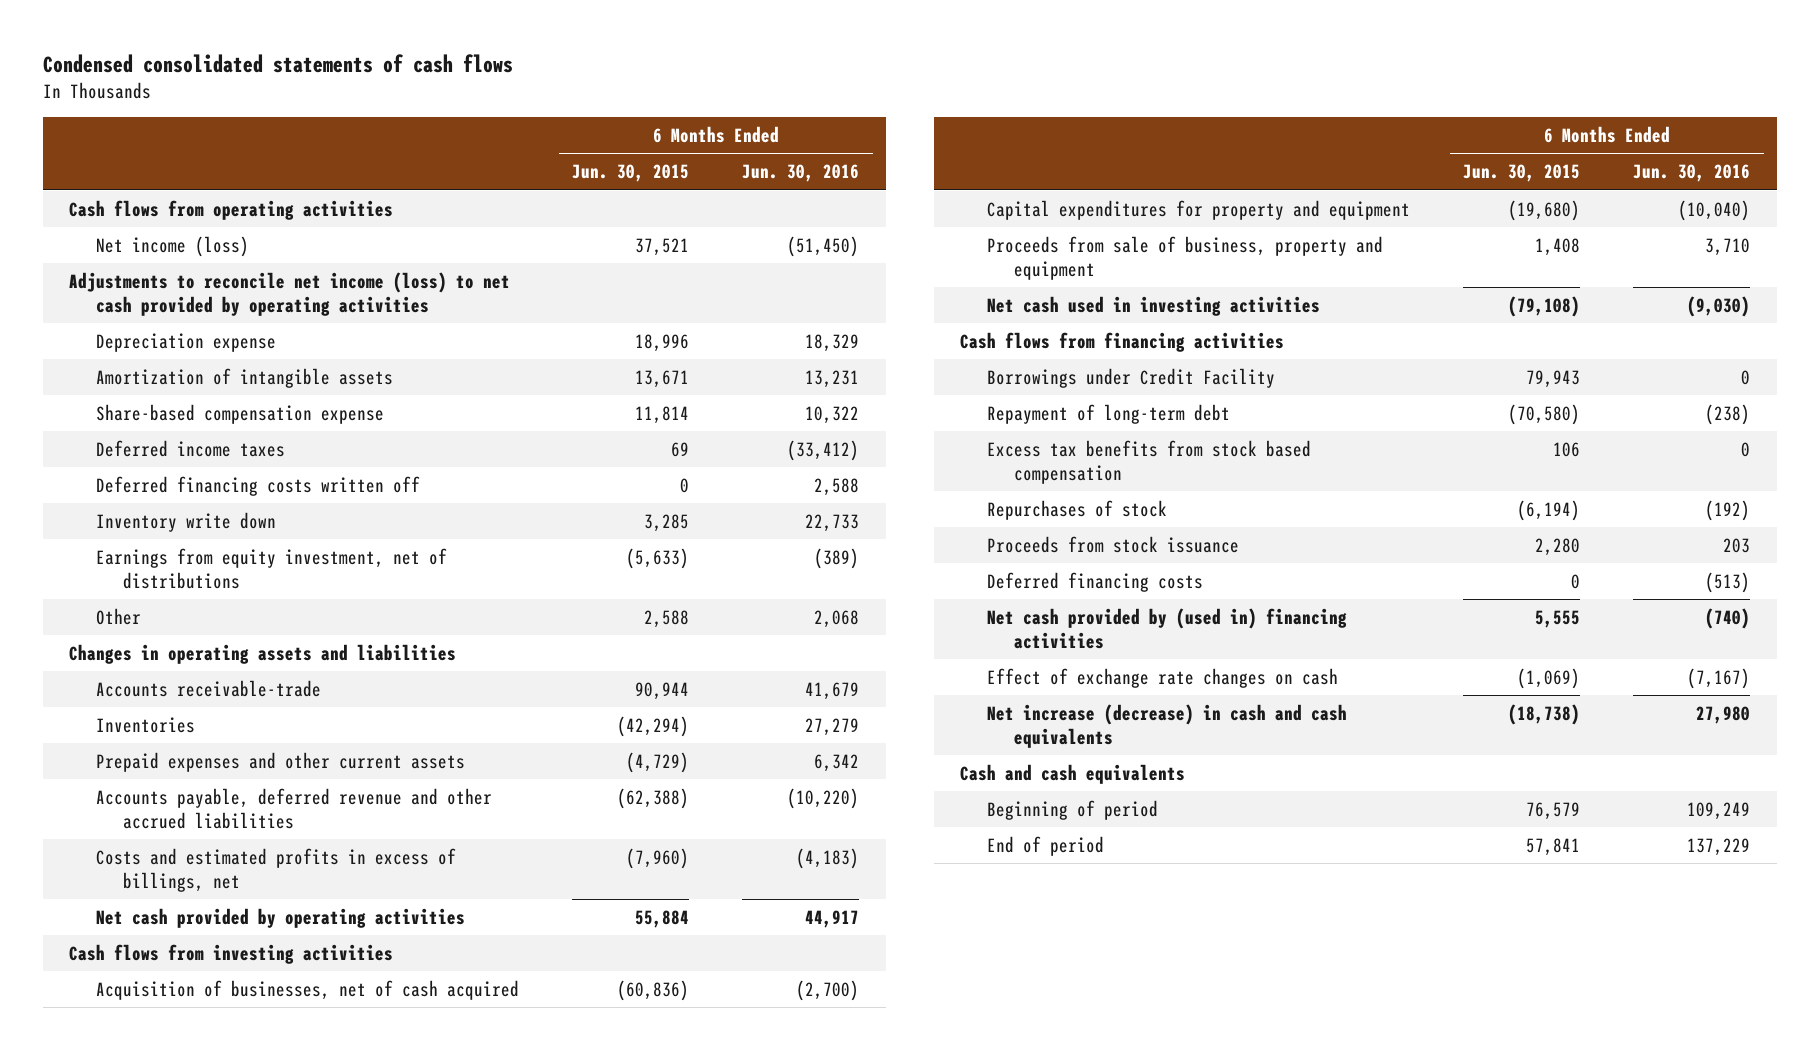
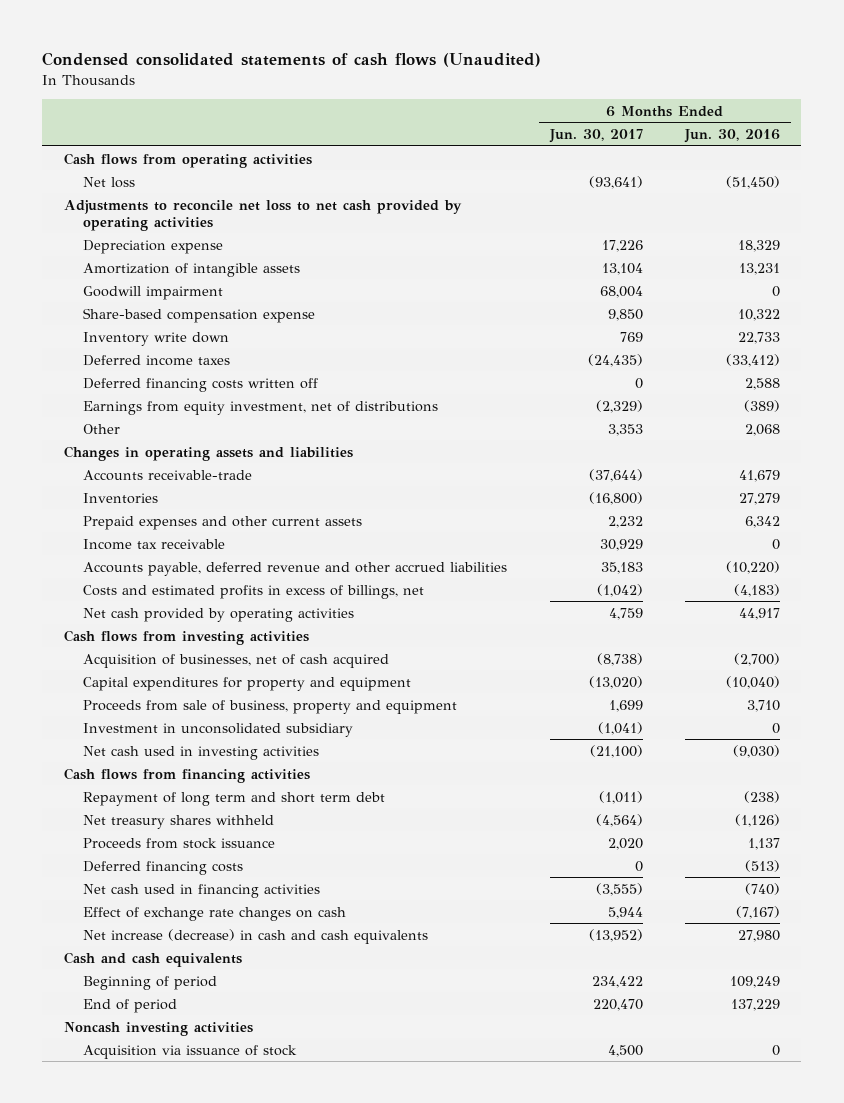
- Condensed consolidated statements of cash flows
+ Condensed consolidated statements of cash flows (Unaudited)
- | 6 Months Ended Jun. 30, 2015 | 6 Months Ended Jun. 30, 2016
+ | 6 Months Ended Jun. 30, 2017 | 6 Months Ended Jun. 30, 2016
- Net income (loss) | 37,521 | (51,450)
- Adjustments to reconcile net income (loss) to net cash provided by operating activities
+ Net loss | (93,641) | (51,450)
+ Adjustments to reconcile net loss to net cash provided by operating activities
+ Goodwill impairment | 68,004 | 0
moved up: Inventory write down | 769 | 22,733
+ Income tax receivable | 30,929 | 0
+ Investment in unconsolidated subsidiary | (1,041) | 0
- Borrowings under Credit Facility | 79,943 | 0
- Repayment of long-term debt | (70,580) | (238)
- Excess tax benefits from stock based compensation | 106 | 0
- Repurchases of stock | (6,194) | (192)
- Proceeds from stock issuance | 2,280 | 203
+ Repayment of long term and short term debt | (1,011) | (238)
+ Net treasury shares withheld | (4,564) | (1,126)
+ Proceeds from stock issuance | 2,020 | 1,137
- Net cash provided by (used in) financing activities | 5,555 | (740)
+ Net cash used in financing activities | (3,555) | (740)
+ Noncash investing activities
+ Acquisition via issuance of stock | 4,500 | 0

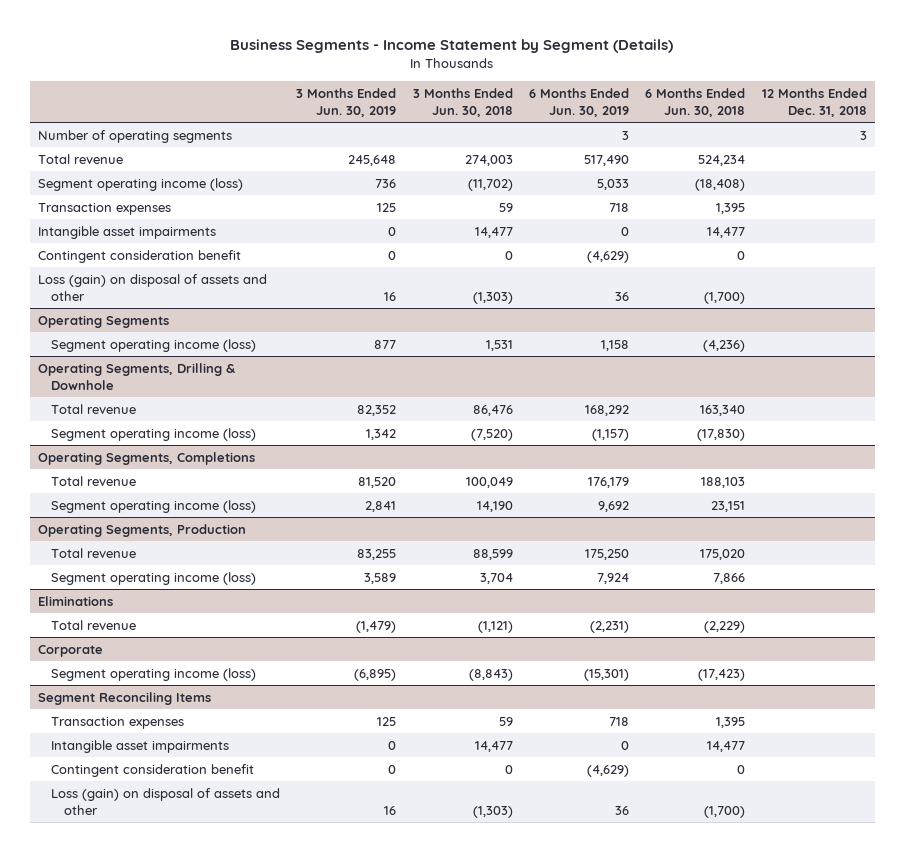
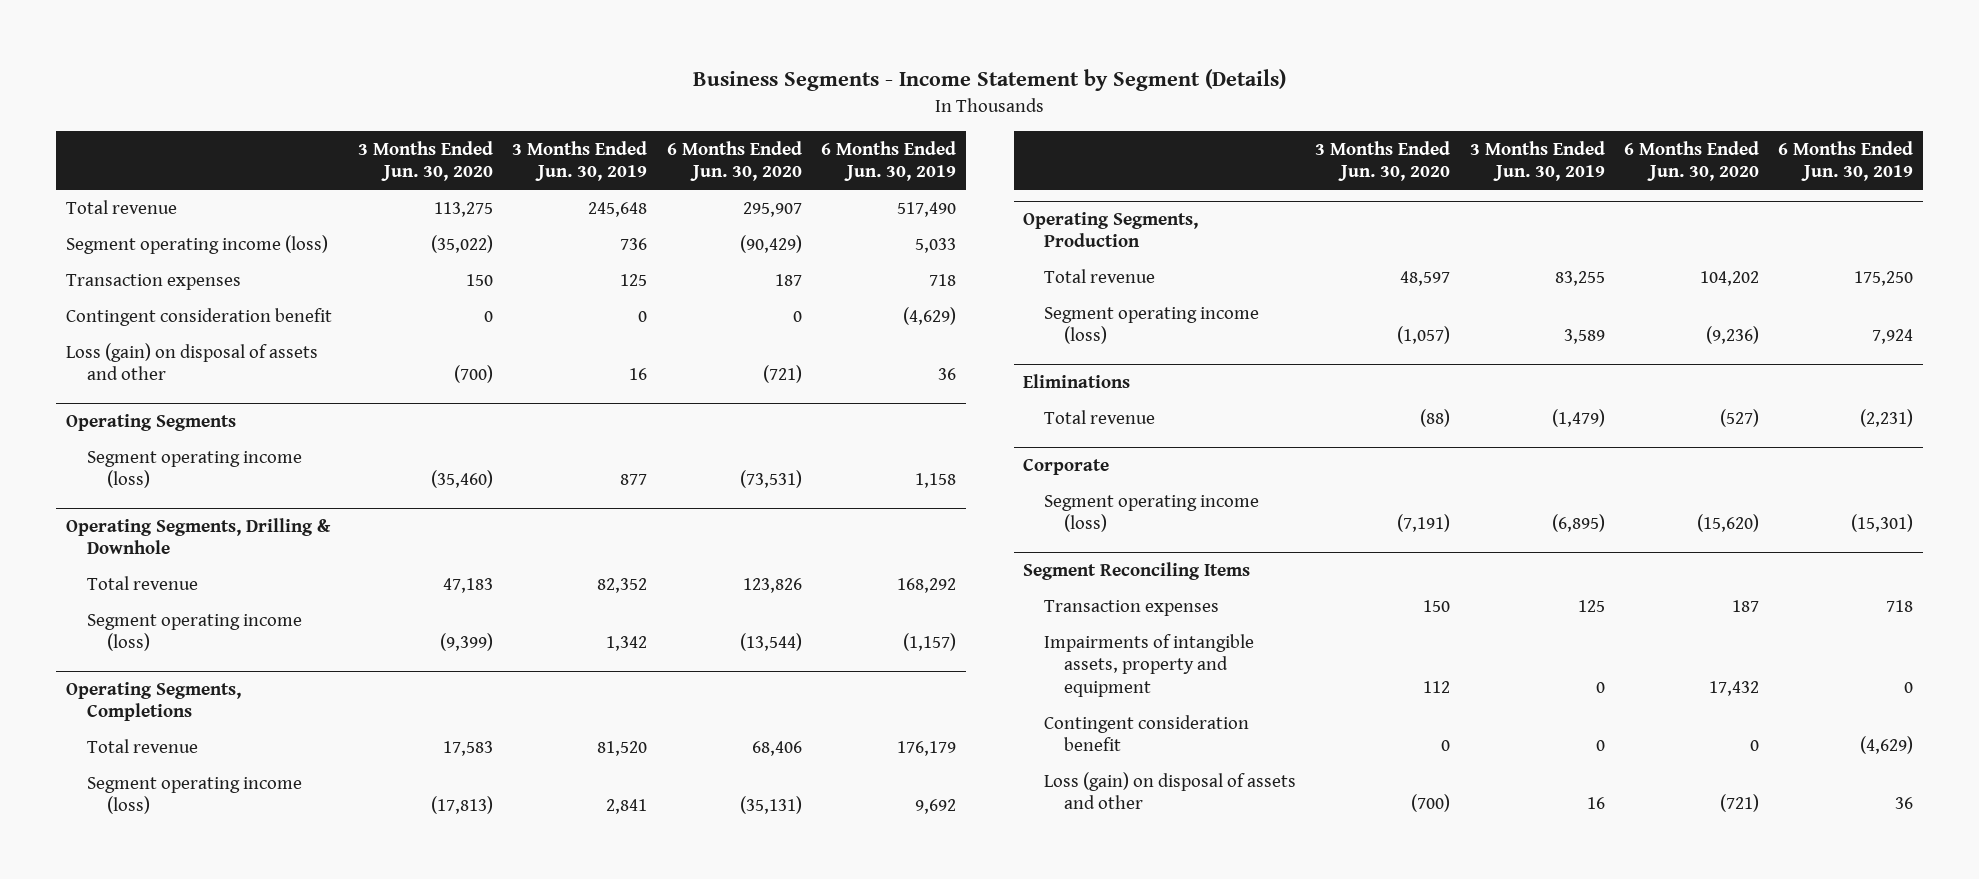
- | 3 Months Ended Jun. 30, 2019 | 3 Months Ended Jun. 30, 2018 | 6 Months Ended Jun. 30, 2019 | 6 Months Ended Jun. 30, 2018 | 12 Months Ended Dec. 31, 2018
+ | 3 Months Ended Jun. 30, 2020 | 3 Months Ended Jun. 30, 2019 | 6 Months Ended Jun. 30, 2020 | 6 Months Ended Jun. 30, 2019
- Number of operating segments | | | 3 | | 3
- Intangible asset impairments | 0 | 14,477 | 0 | 14,477 |
@ Segment Reconciling Items
- Intangible asset impairments | 0 | 14,477 | 0 | 14,477 |
+ Impairments of intangible assets, property and equipment | 112 | 0 | 17,432 | 0

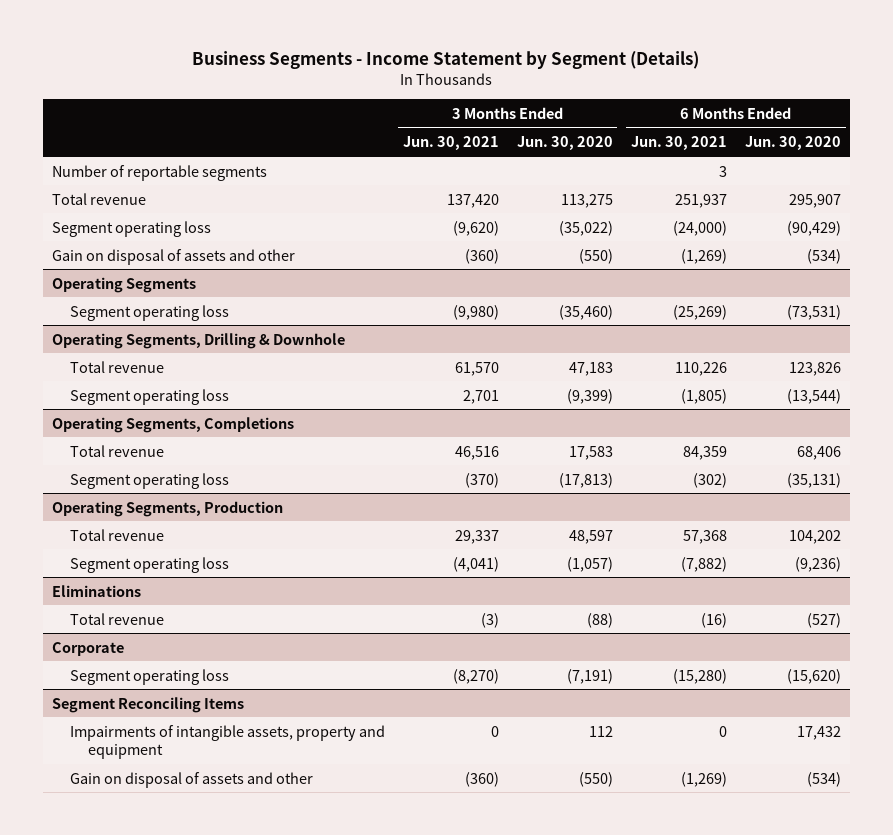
- | 3 Months Ended Jun. 30, 2020 | 3 Months Ended Jun. 30, 2019 | 6 Months Ended Jun. 30, 2020 | 6 Months Ended Jun. 30, 2019
+ | 3 Months Ended Jun. 30, 2021 | 3 Months Ended Jun. 30, 2020 | 6 Months Ended Jun. 30, 2021 | 6 Months Ended Jun. 30, 2020
+ Number of reportable segments | | | 3 |
- Segment operating income (loss) | (35,022) | 736 | (90,429) | 5,033
- Transaction expenses | 150 | 125 | 187 | 718
- Contingent consideration benefit | 0 | 0 | 0 | (4,629)
- Loss (gain) on disposal of assets and other | (700) | 16 | (721) | 36
+ Segment operating loss | (9,620) | (35,022) | (24,000) | (90,429)
+ Gain on disposal of assets and other | (360) | (550) | (1,269) | (534)
@ Operating Segments
- Segment operating income (loss) | (35,460) | 877 | (73,531) | 1,158
+ Segment operating loss | (9,980) | (35,460) | (25,269) | (73,531)
@ Operating Segments, Drilling & Downhole
- Segment operating income (loss) | (9,399) | 1,342 | (13,544) | (1,157)
+ Segment operating loss | 2,701 | (9,399) | (1,805) | (13,544)
@ Operating Segments, Completions
- Segment operating income (loss) | (17,813) | 2,841 | (35,131) | 9,692
+ Segment operating loss | (370) | (17,813) | (302) | (35,131)
@ Operating Segments, Production
- Segment operating income (loss) | (1,057) | 3,589 | (9,236) | 7,924
+ Segment operating loss | (4,041) | (1,057) | (7,882) | (9,236)
@ Corporate
- Segment operating income (loss) | (7,191) | (6,895) | (15,620) | (15,301)
+ Segment operating loss | (8,270) | (7,191) | (15,280) | (15,620)
@ Segment Reconciling Items
- Transaction expenses | 150 | 125 | 187 | 718
- Contingent consideration benefit | 0 | 0 | 0 | (4,629)
- Loss (gain) on disposal of assets and other | (700) | 16 | (721) | 36
+ Gain on disposal of assets and other | (360) | (550) | (1,269) | (534)

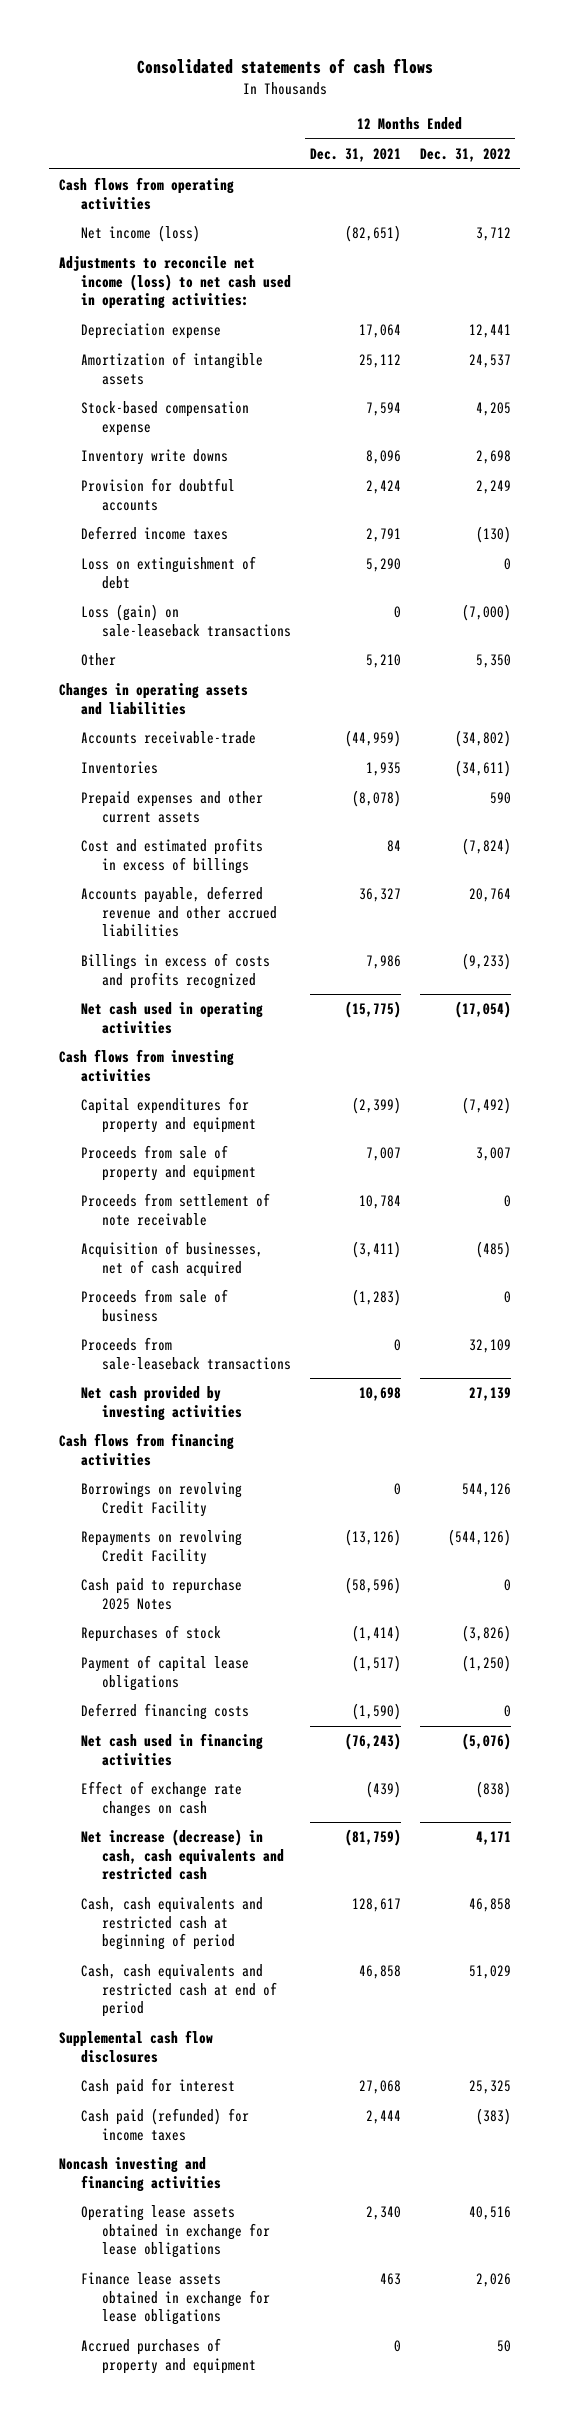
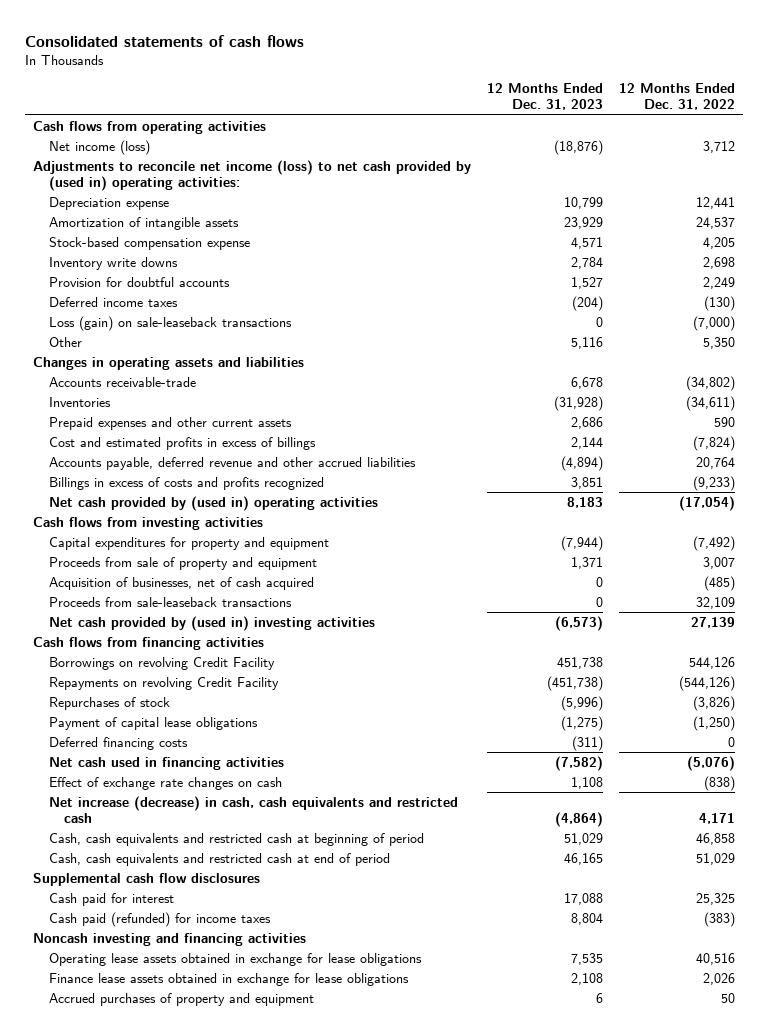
- | 12 Months Ended Dec. 31, 2021 | 12 Months Ended Dec. 31, 2022
+ | 12 Months Ended Dec. 31, 2023 | 12 Months Ended Dec. 31, 2022
- Adjustments to reconcile net income (loss) to net cash used in operating activities:
+ Adjustments to reconcile net income (loss) to net cash provided by (used in) operating activities:
- Loss on extinguishment of debt | 5,290 | 0
- Net cash used in operating activities | (15,775) | (17,054)
+ Net cash provided by (used in) operating activities | 8,183 | (17,054)
- Proceeds from settlement of note receivable | 10,784 | 0
- Proceeds from sale of business | (1,283) | 0
- Net cash provided by investing activities | 10,698 | 27,139
+ Net cash provided by (used in) investing activities | (6,573) | 27,139
- Cash paid to repurchase 2025 Notes | (58,596) | 0

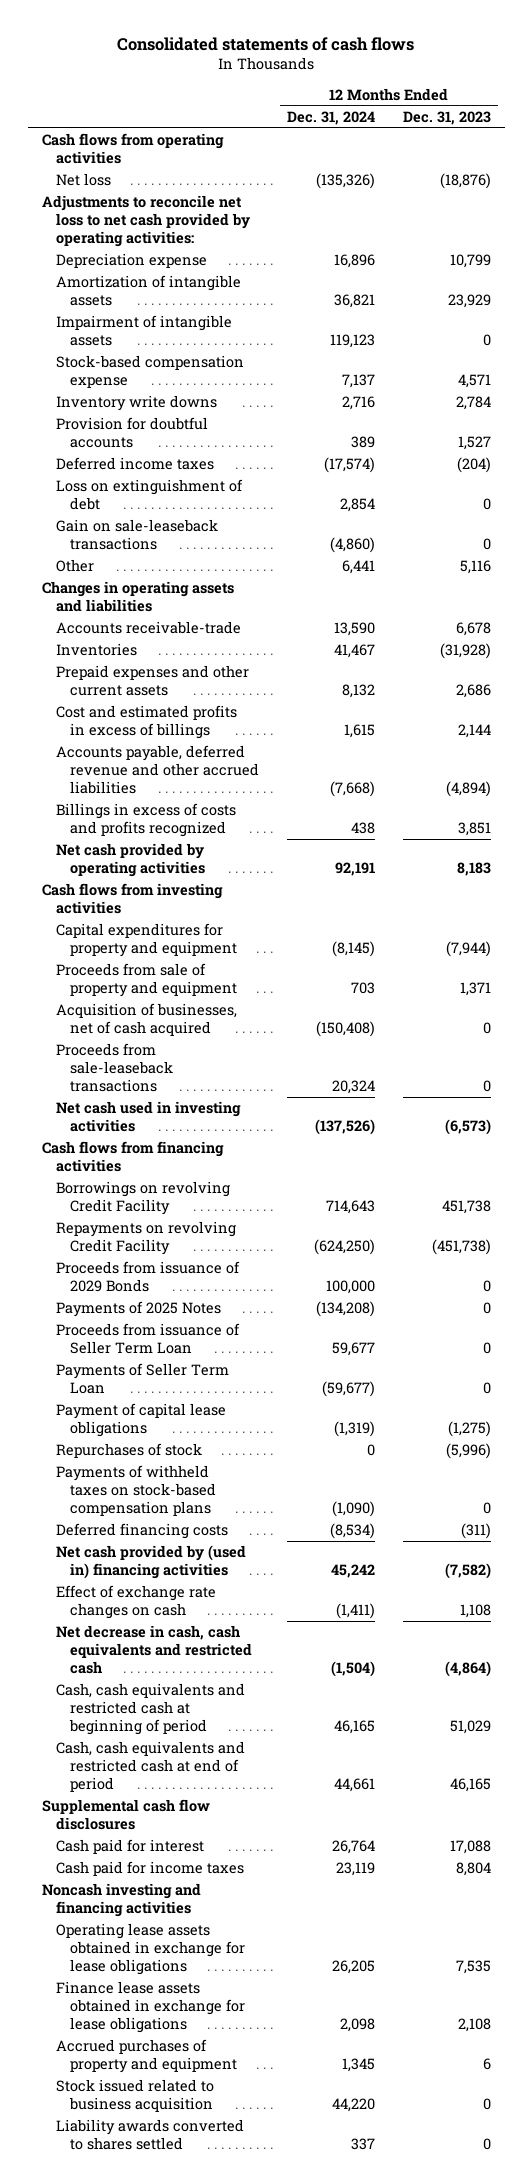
- | 12 Months Ended Dec. 31, 2023 | 12 Months Ended Dec. 31, 2022
+ | 12 Months Ended Dec. 31, 2024 | 12 Months Ended Dec. 31, 2023
- Net income (loss) | (18,876) | 3,712
- Adjustments to reconcile net income (loss) to net cash provided by (used in) operating activities:
+ Net loss | (135,326) | (18,876)
+ Adjustments to reconcile net loss to net cash provided by operating activities:
+ Impairment of intangible assets | 119,123 | 0
- Loss (gain) on sale-leaseback transactions | 0 | (7,000)
+ Loss on extinguishment of debt | 2,854 | 0
+ Gain on sale-leaseback transactions | (4,860) | 0
- Net cash provided by (used in) operating activities | 8,183 | (17,054)
+ Net cash provided by operating activities | 92,191 | 8,183
- Net cash provided by (used in) investing activities | (6,573) | 27,139
+ Net cash used in investing activities | (137,526) | (6,573)
+ Proceeds from issuance of 2029 Bonds | 100,000 | 0
+ Payments of 2025 Notes | (134,208) | 0
+ Proceeds from issuance of Seller Term Loan | 59,677 | 0
+ Payments of Seller Term Loan | (59,677) | 0
moved down: Repurchases of stock | 0 | (5,996)
+ Payments of withheld taxes on stock-based compensation plans | (1,090) | 0
- Net cash used in financing activities | (7,582) | (5,076)
+ Net cash provided by (used in) financing activities | 45,242 | (7,582)
- Net increase (decrease) in cash, cash equivalents and restricted cash | (4,864) | 4,171
+ Net decrease in cash, cash equivalents and restricted cash | (1,504) | (4,864)
- Cash paid (refunded) for income taxes | 8,804 | (383)
+ Cash paid for income taxes | 23,119 | 8,804
+ Stock issued related to business acquisition | 44,220 | 0
+ Liability awards converted to shares settled | 337 | 0

